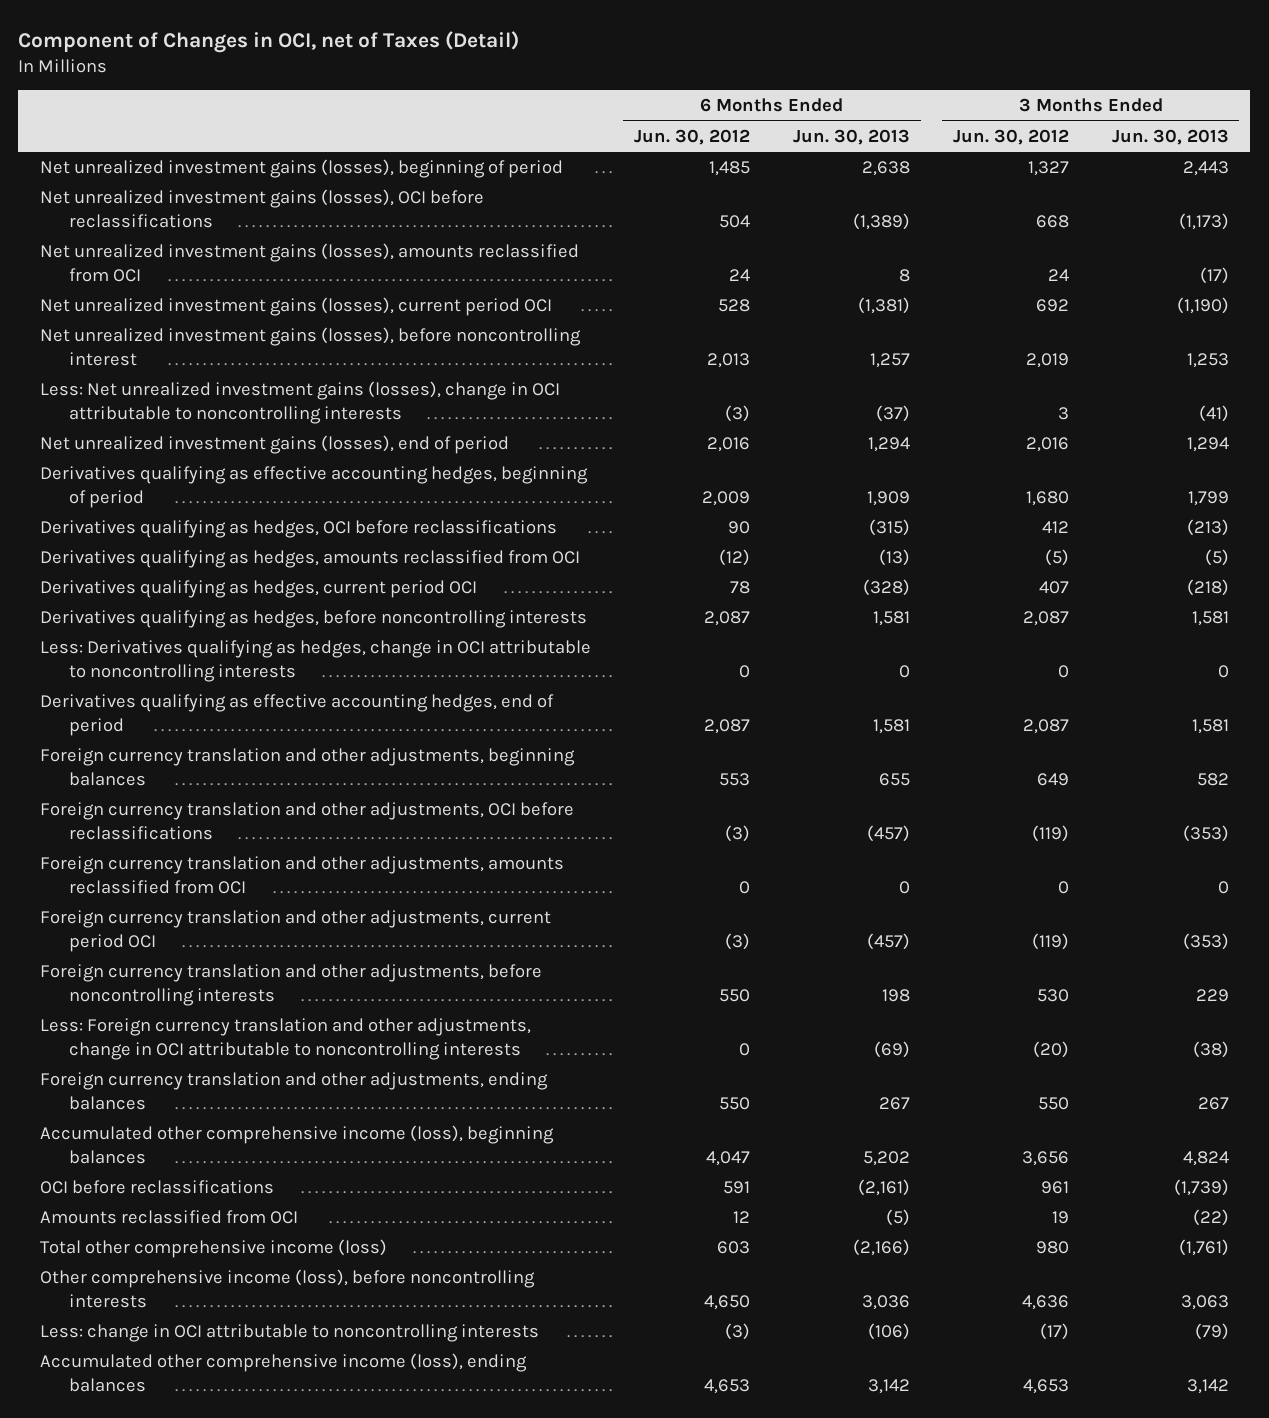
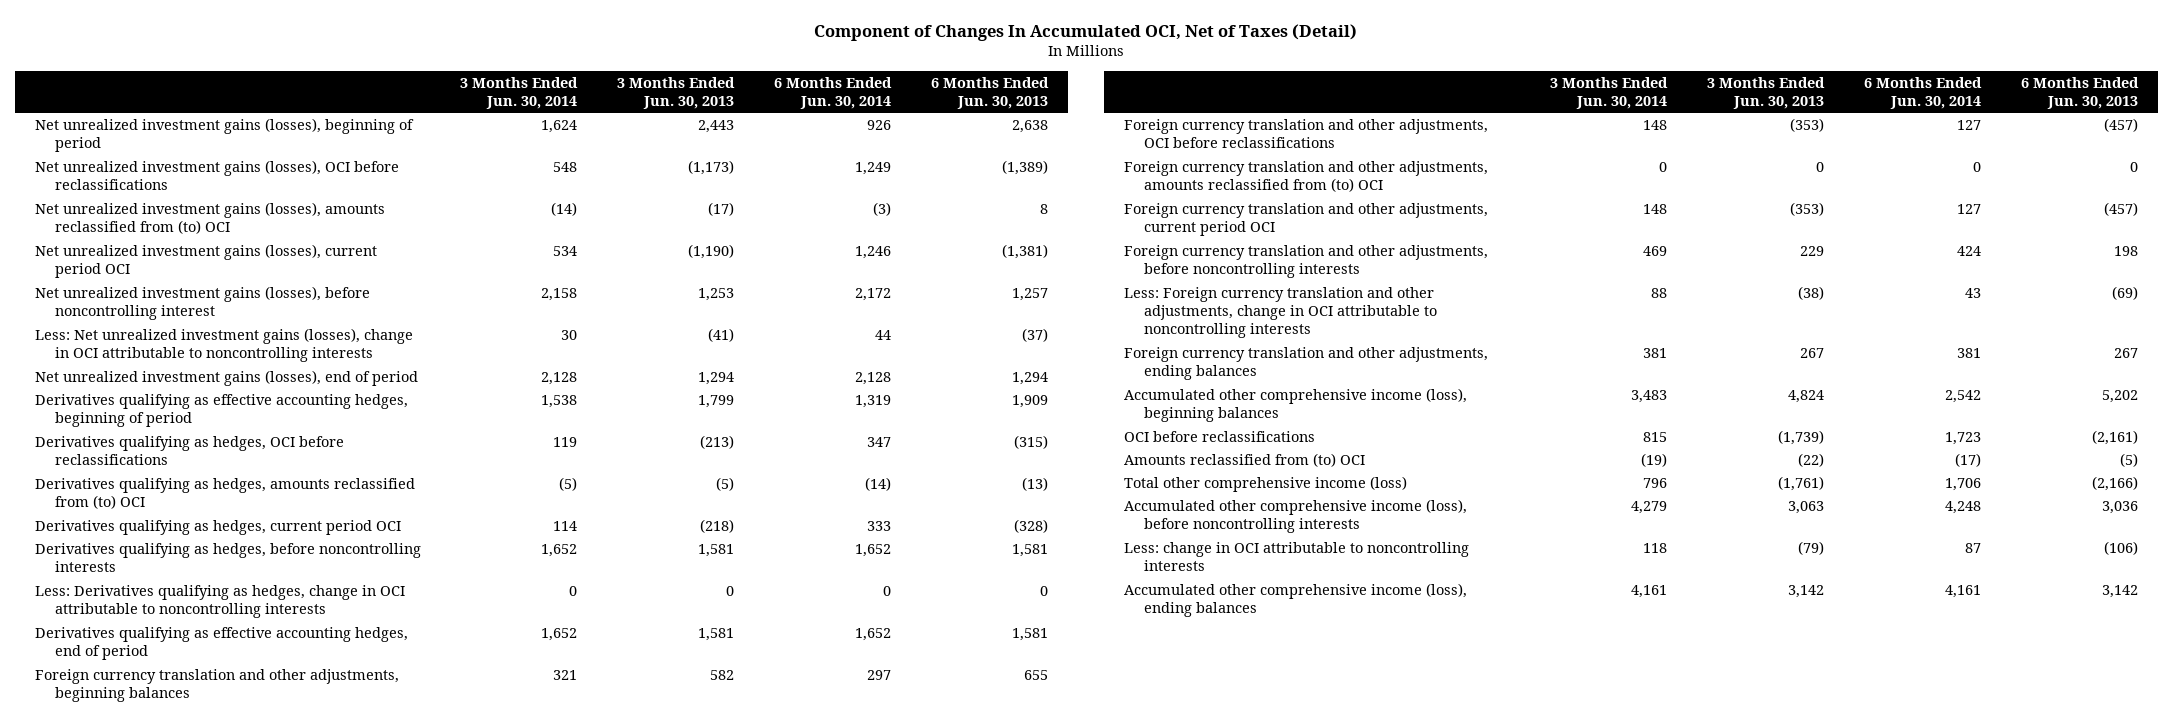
- Component of Changes in OCI, net of Taxes (Detail)
+ Component of Changes In Accumulated OCI, Net of Taxes (Detail)
- | 6 Months Ended Jun. 30, 2012 | 6 Months Ended Jun. 30, 2013 | 3 Months Ended Jun. 30, 2012 | 3 Months Ended Jun. 30, 2013
+ | 3 Months Ended Jun. 30, 2014 | 3 Months Ended Jun. 30, 2013 | 6 Months Ended Jun. 30, 2014 | 6 Months Ended Jun. 30, 2013
- Net unrealized investment gains (losses), amounts reclassified from OCI | 24 | 8 | 24 | (17)
+ Net unrealized investment gains (losses), amounts reclassified from (to) OCI | (14) | (17) | (3) | 8
- Derivatives qualifying as hedges, amounts reclassified from OCI | (12) | (13) | (5) | (5)
+ Derivatives qualifying as hedges, amounts reclassified from (to) OCI | (5) | (5) | (14) | (13)
- Foreign currency translation and other adjustments, amounts reclassified from OCI | 0 | 0 | 0 | 0
+ Foreign currency translation and other adjustments, amounts reclassified from (to) OCI | 0 | 0 | 0 | 0
- Amounts reclassified from OCI | 12 | (5) | 19 | (22)
+ Amounts reclassified from (to) OCI | (19) | (22) | (17) | (5)
- Other comprehensive income (loss), before noncontrolling interests | 4,650 | 3,036 | 4,636 | 3,063
+ Accumulated other comprehensive income (loss), before noncontrolling interests | 4,279 | 3,063 | 4,248 | 3,036

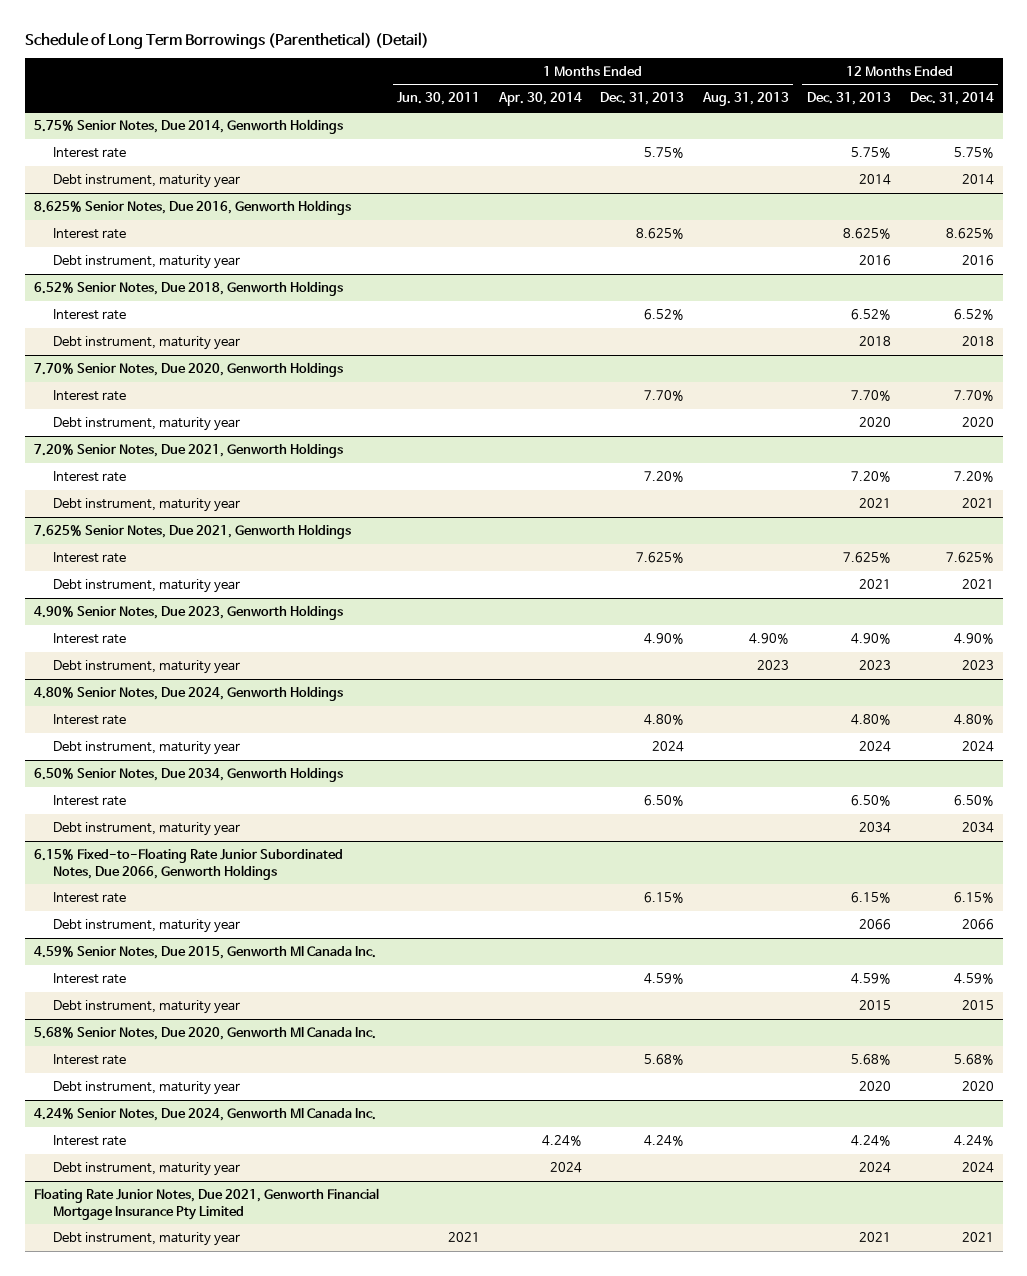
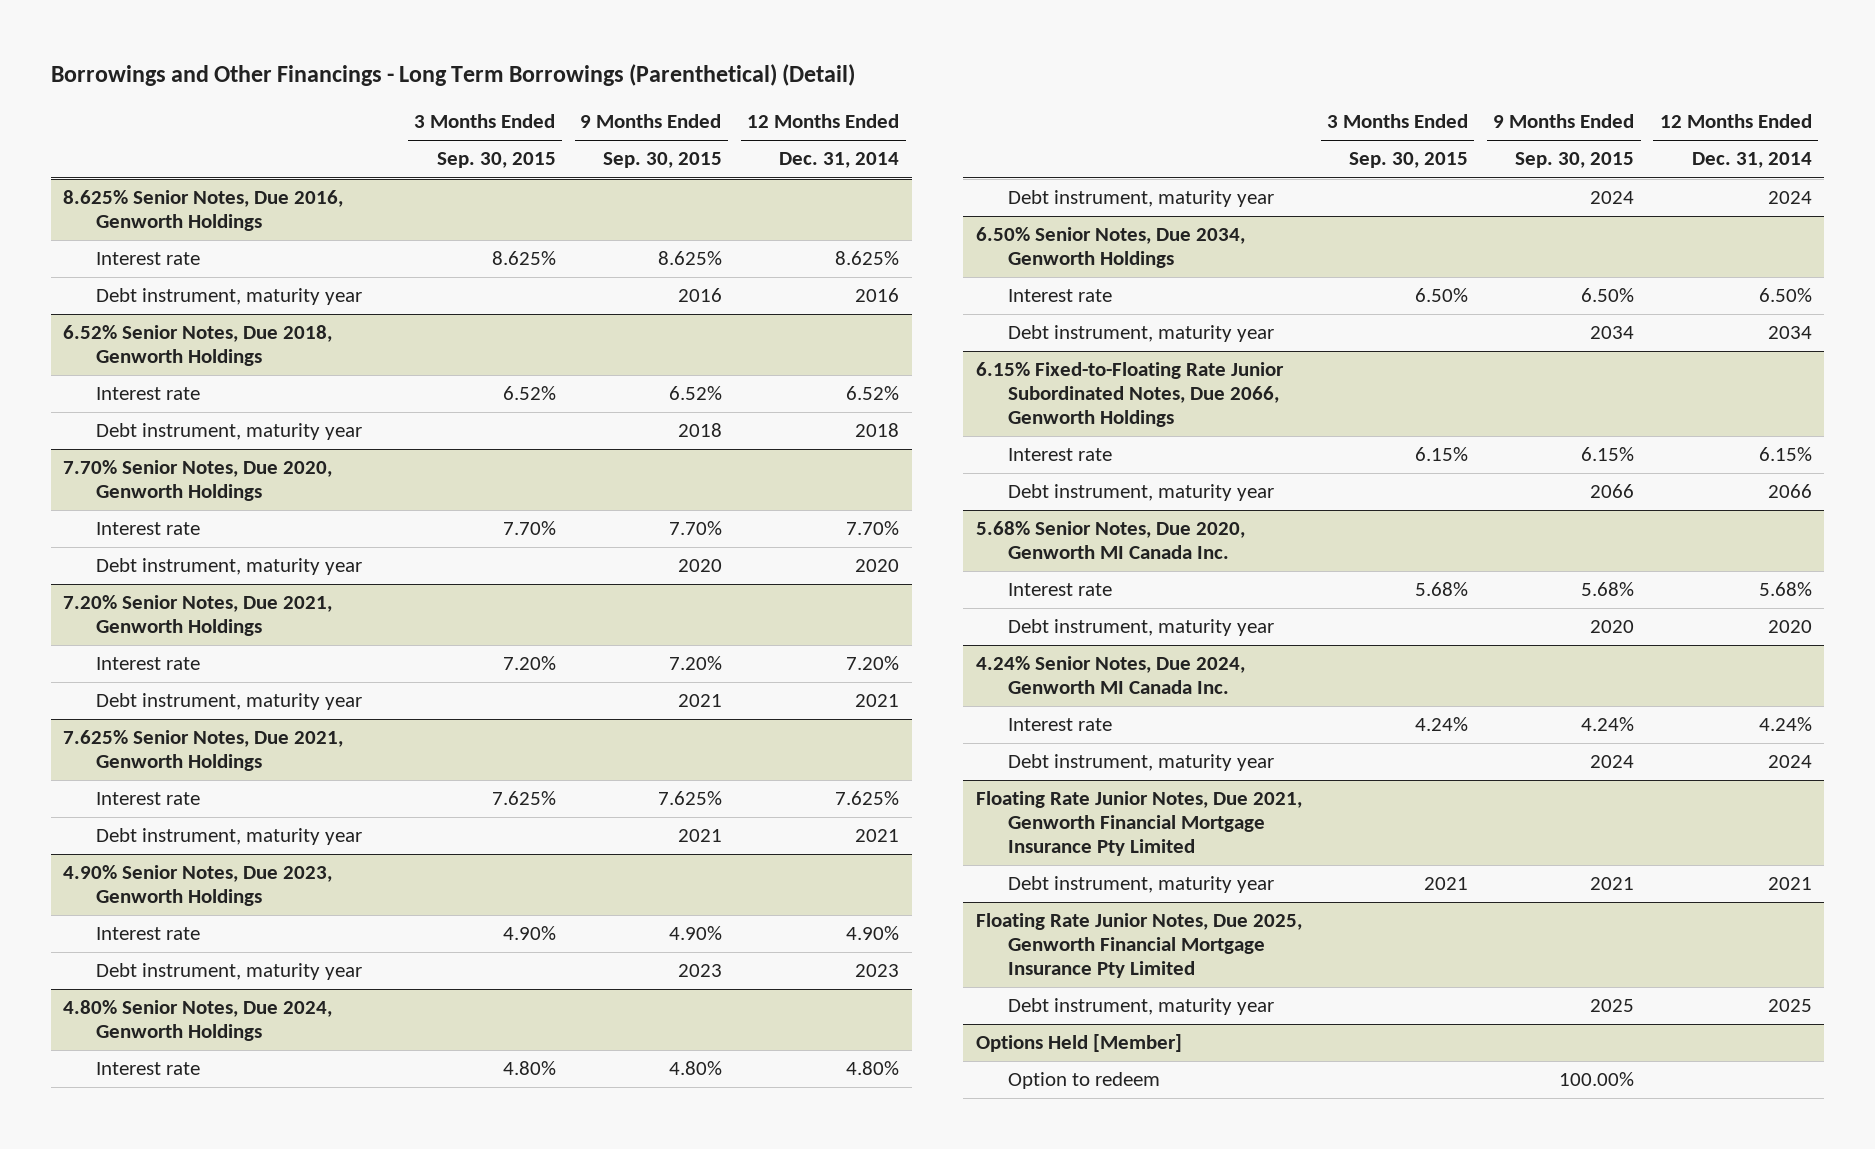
- Schedule of Long Term Borrowings (Parenthetical) (Detail)
+ Borrowings and Other Financings - Long Term Borrowings (Parenthetical) (Detail)
- | 1 Months Ended Jun. 30, 2011 | 1 Months Ended Apr. 30, 2014 | 1 Months Ended Dec. 31, 2013 | 1 Months Ended Aug. 31, 2013 | 12 Months Ended Dec. 31, 2013 | 12 Months Ended Dec. 31, 2014
+ | 3 Months Ended Sep. 30, 2015 | 9 Months Ended Sep. 30, 2015 | 12 Months Ended Dec. 31, 2014
- 5.75% Senior Notes, Due 2014, Genworth Holdings
- Interest rate | | | 5.75% | | 5.75% | 5.75%
- Debt instrument, maturity year | | | | | 2014 | 2014
- 4.59% Senior Notes, Due 2015, Genworth MI Canada Inc.
- Interest rate | | | 4.59% | | 4.59% | 4.59%
- Debt instrument, maturity year | | | | | 2015 | 2015
+ Floating Rate Junior Notes, Due 2025, Genworth Financial Mortgage Insurance Pty Limited
+ Debt instrument, maturity year | | 2025 | 2025
+ Options Held [Member]
+ Option to redeem | | 100.00% |

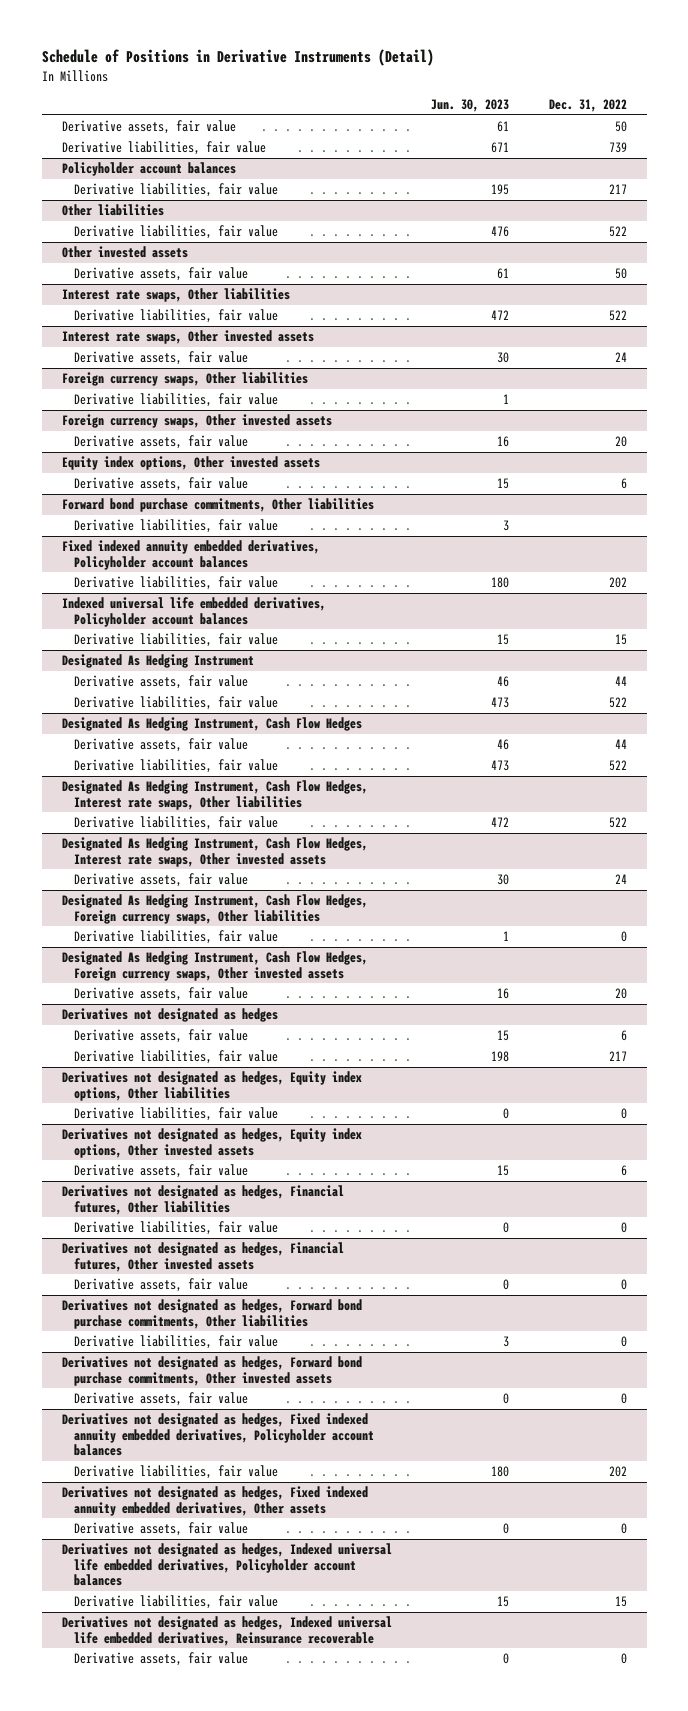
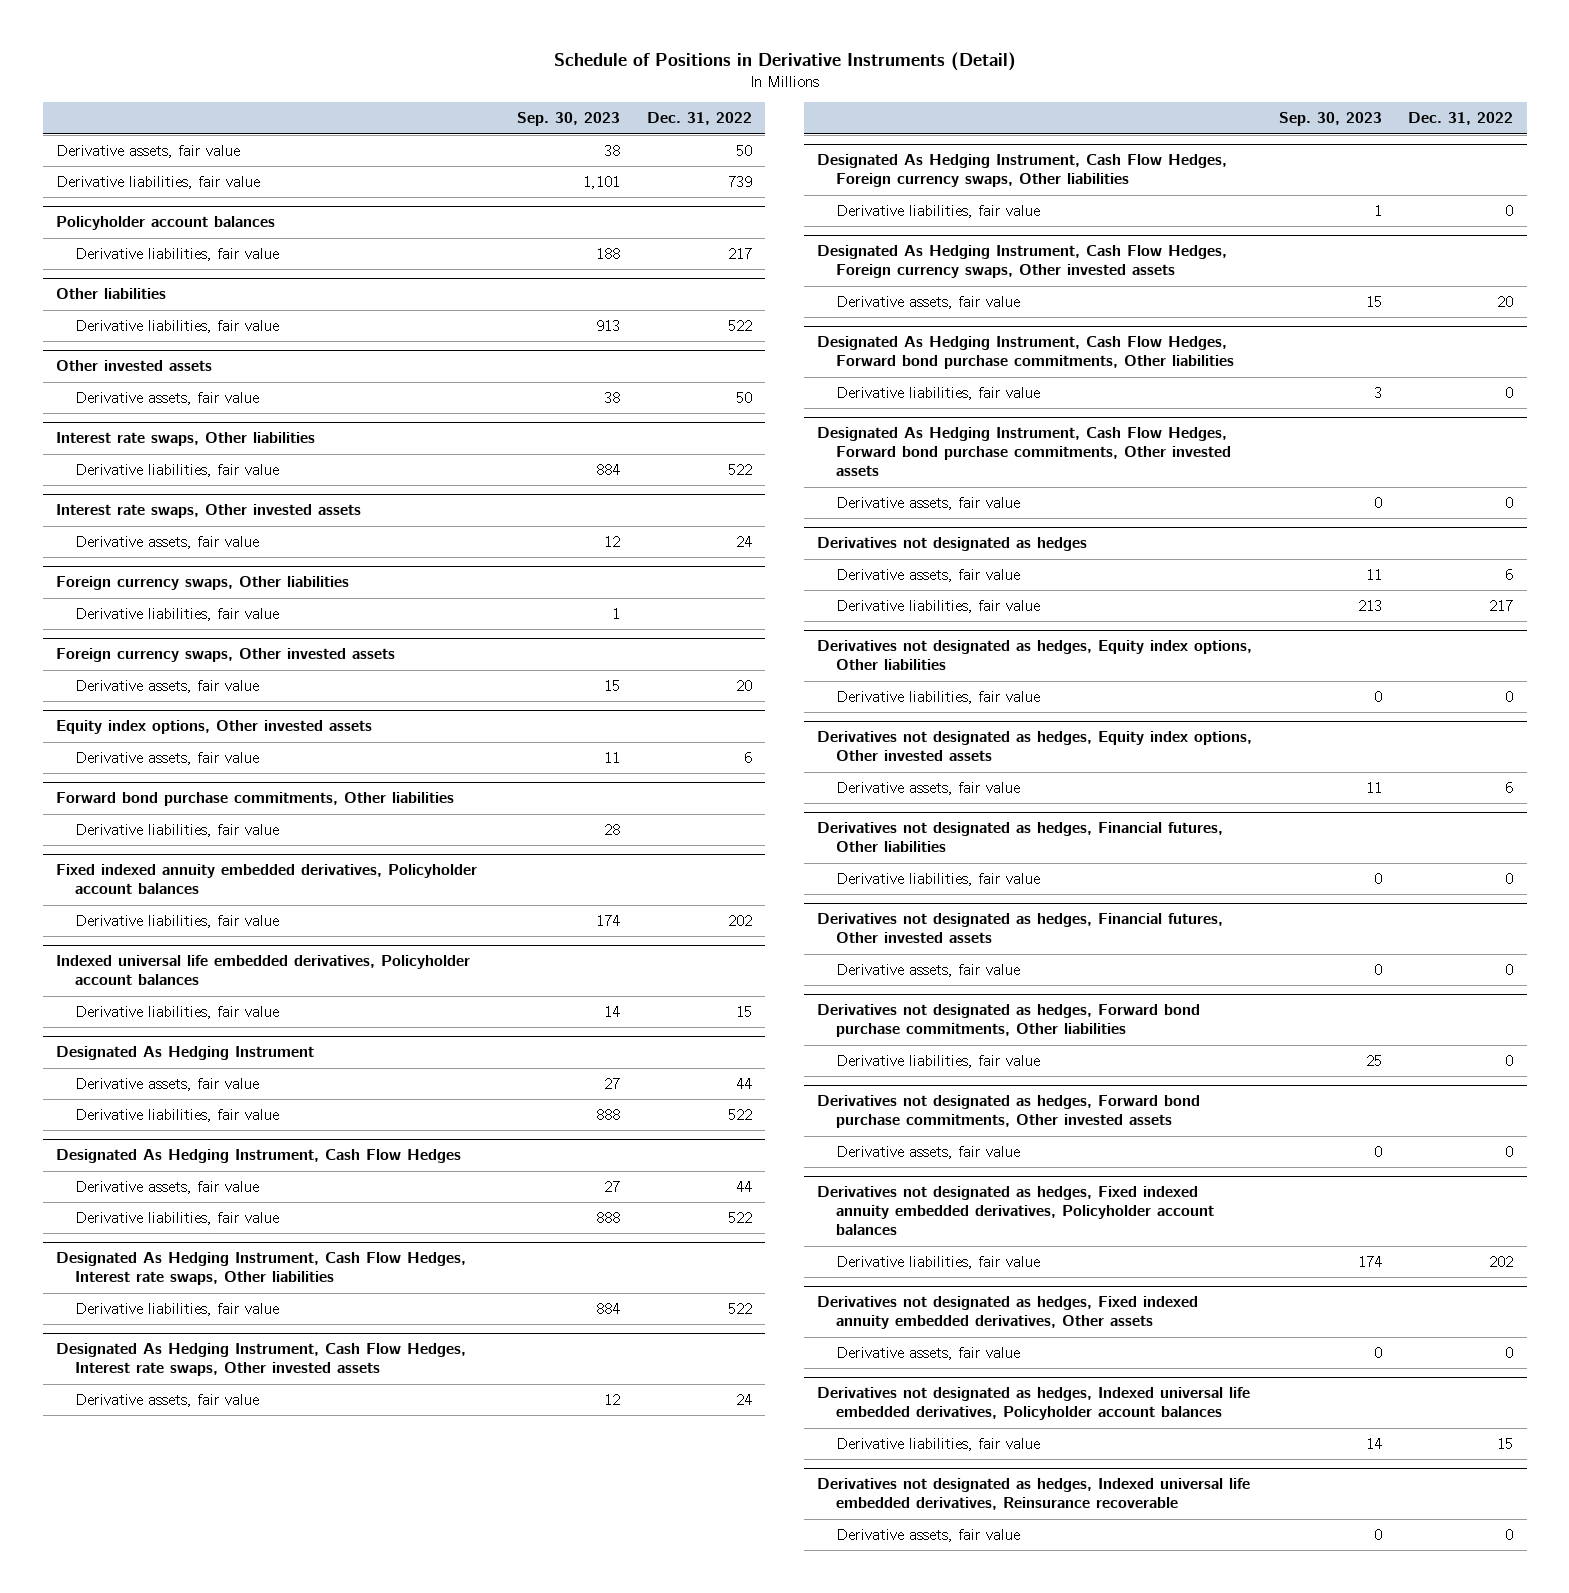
- | Jun. 30, 2023 | Dec. 31, 2022
+ | Sep. 30, 2023 | Dec. 31, 2022
+ Designated As Hedging Instrument, Cash Flow Hedges, Forward bond purchase commitments, Other liabilities
+ Derivative liabilities, fair value | 3 | 0
+ Designated As Hedging Instrument, Cash Flow Hedges, Forward bond purchase commitments, Other invested assets
+ Derivative assets, fair value | 0 | 0

